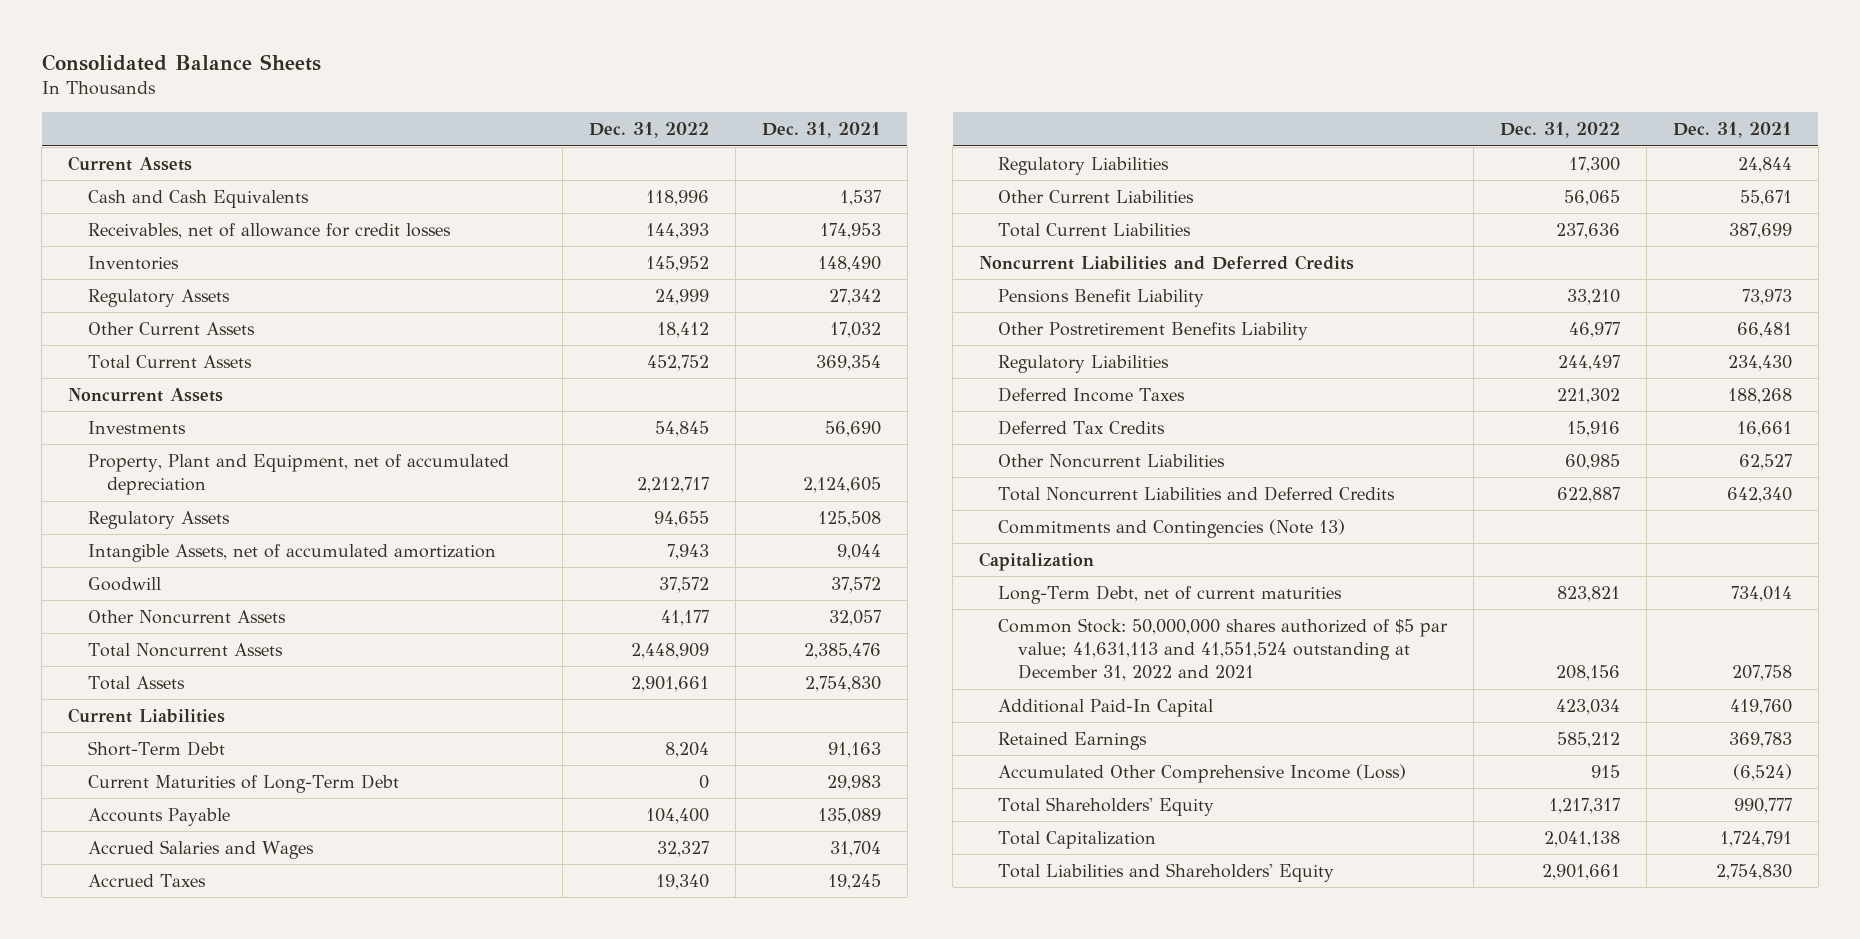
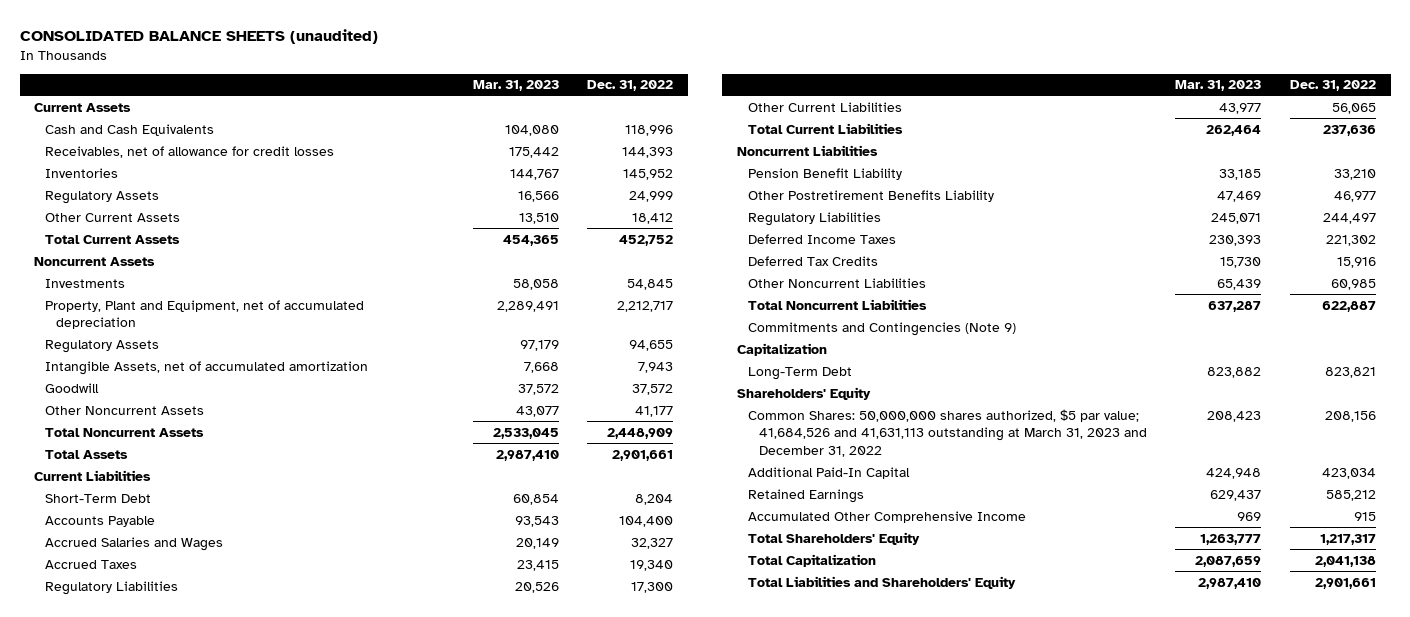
- Consolidated Balance Sheets
+ CONSOLIDATED BALANCE SHEETS (unaudited)
- | Dec. 31, 2022 | Dec. 31, 2021
+ | Mar. 31, 2023 | Dec. 31, 2022
- Current Maturities of Long-Term Debt | 0 | 29,983
- Noncurrent Liabilities and Deferred Credits
- Pensions Benefit Liability | 33,210 | 73,973
+ Noncurrent Liabilities
+ Pension Benefit Liability | 33,185 | 33,210
- Total Noncurrent Liabilities and Deferred Credits | 622,887 | 642,340
- Commitments and Contingencies (Note 13)
+ Total Noncurrent Liabilities | 637,287 | 622,887
+ Commitments and Contingencies (Note 9)
- Long-Term Debt, net of current maturities | 823,821 | 734,014
- Common Stock: 50,000,000 shares authorized of $5 par value; 41,631,113 and 41,551,524 outstanding at December 31, 2022 and 2021 | 208,156 | 207,758
+ Long-Term Debt | 823,882 | 823,821
+ Shareholders' Equity
+ Common Shares: 50,000,000 shares authorized, $5 par value; 41,684,526 and 41,631,113 outstanding at March 31, 2023 and December 31, 2022 | 208,423 | 208,156
- Accumulated Other Comprehensive Income (Loss) | 915 | (6,524)
+ Accumulated Other Comprehensive Income | 969 | 915

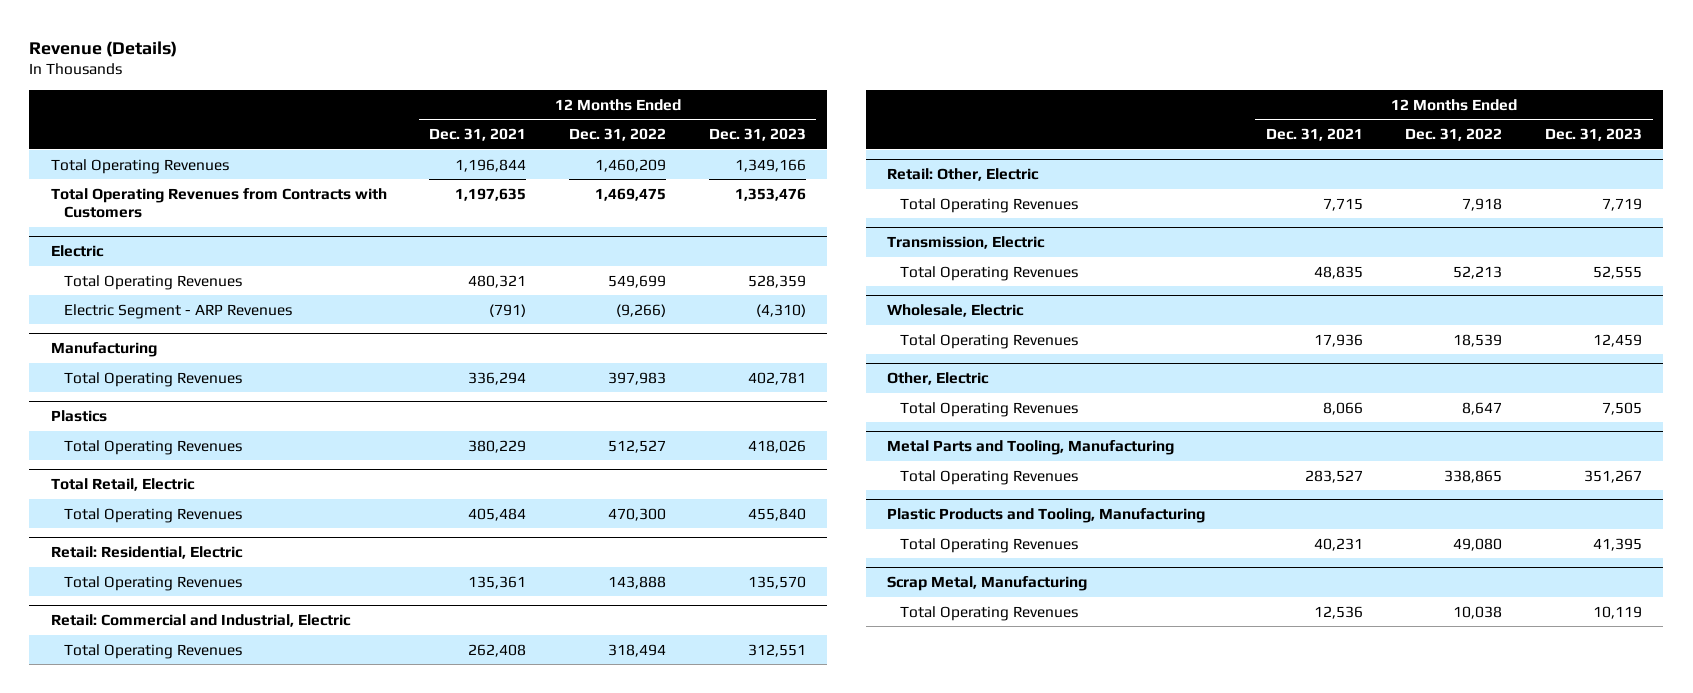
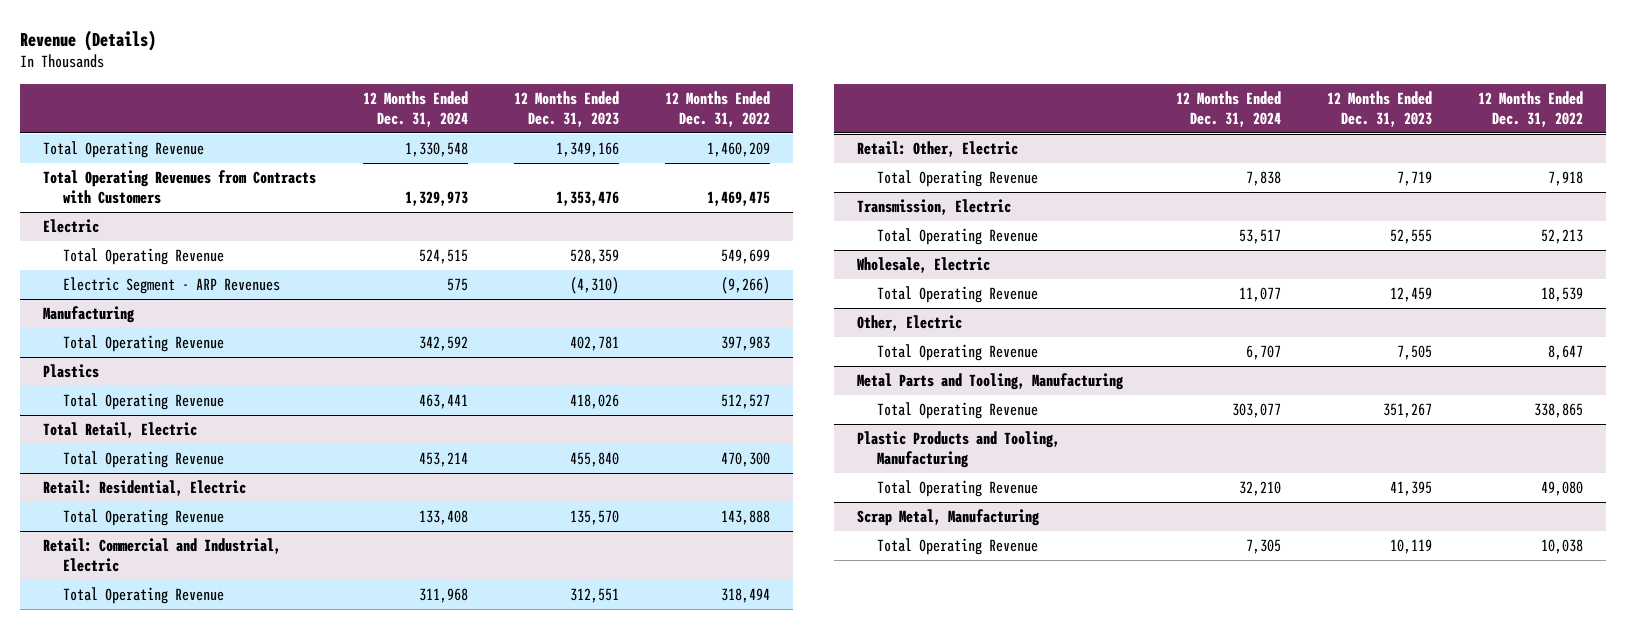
- | 12 Months Ended Dec. 31, 2021 | 12 Months Ended Dec. 31, 2022 | 12 Months Ended Dec. 31, 2023
+ | 12 Months Ended Dec. 31, 2024 | 12 Months Ended Dec. 31, 2023 | 12 Months Ended Dec. 31, 2022
- Total Operating Revenues | 1,196,844 | 1,460,209 | 1,349,166
+ Total Operating Revenue | 1,330,548 | 1,349,166 | 1,460,209
@ Electric
- Total Operating Revenues | 480,321 | 549,699 | 528,359
+ Total Operating Revenue | 524,515 | 528,359 | 549,699
@ Manufacturing
- Total Operating Revenues | 336,294 | 397,983 | 402,781
+ Total Operating Revenue | 342,592 | 402,781 | 397,983
@ Plastics
- Total Operating Revenues | 380,229 | 512,527 | 418,026
+ Total Operating Revenue | 463,441 | 418,026 | 512,527
@ Total Retail, Electric
- Total Operating Revenues | 405,484 | 470,300 | 455,840
+ Total Operating Revenue | 453,214 | 455,840 | 470,300
@ Retail: Residential, Electric
- Total Operating Revenues | 135,361 | 143,888 | 135,570
+ Total Operating Revenue | 133,408 | 135,570 | 143,888
@ Retail: Commercial and Industrial, Electric
- Total Operating Revenues | 262,408 | 318,494 | 312,551
+ Total Operating Revenue | 311,968 | 312,551 | 318,494
@ Retail: Other, Electric
- Total Operating Revenues | 7,715 | 7,918 | 7,719
+ Total Operating Revenue | 7,838 | 7,719 | 7,918
@ Transmission, Electric
- Total Operating Revenues | 48,835 | 52,213 | 52,555
+ Total Operating Revenue | 53,517 | 52,555 | 52,213
@ Wholesale, Electric
- Total Operating Revenues | 17,936 | 18,539 | 12,459
+ Total Operating Revenue | 11,077 | 12,459 | 18,539
@ Other, Electric
- Total Operating Revenues | 8,066 | 8,647 | 7,505
+ Total Operating Revenue | 6,707 | 7,505 | 8,647
@ Metal Parts and Tooling, Manufacturing
- Total Operating Revenues | 283,527 | 338,865 | 351,267
+ Total Operating Revenue | 303,077 | 351,267 | 338,865
@ Plastic Products and Tooling, Manufacturing
- Total Operating Revenues | 40,231 | 49,080 | 41,395
+ Total Operating Revenue | 32,210 | 41,395 | 49,080
@ Scrap Metal, Manufacturing
- Total Operating Revenues | 12,536 | 10,038 | 10,119
+ Total Operating Revenue | 7,305 | 10,119 | 10,038

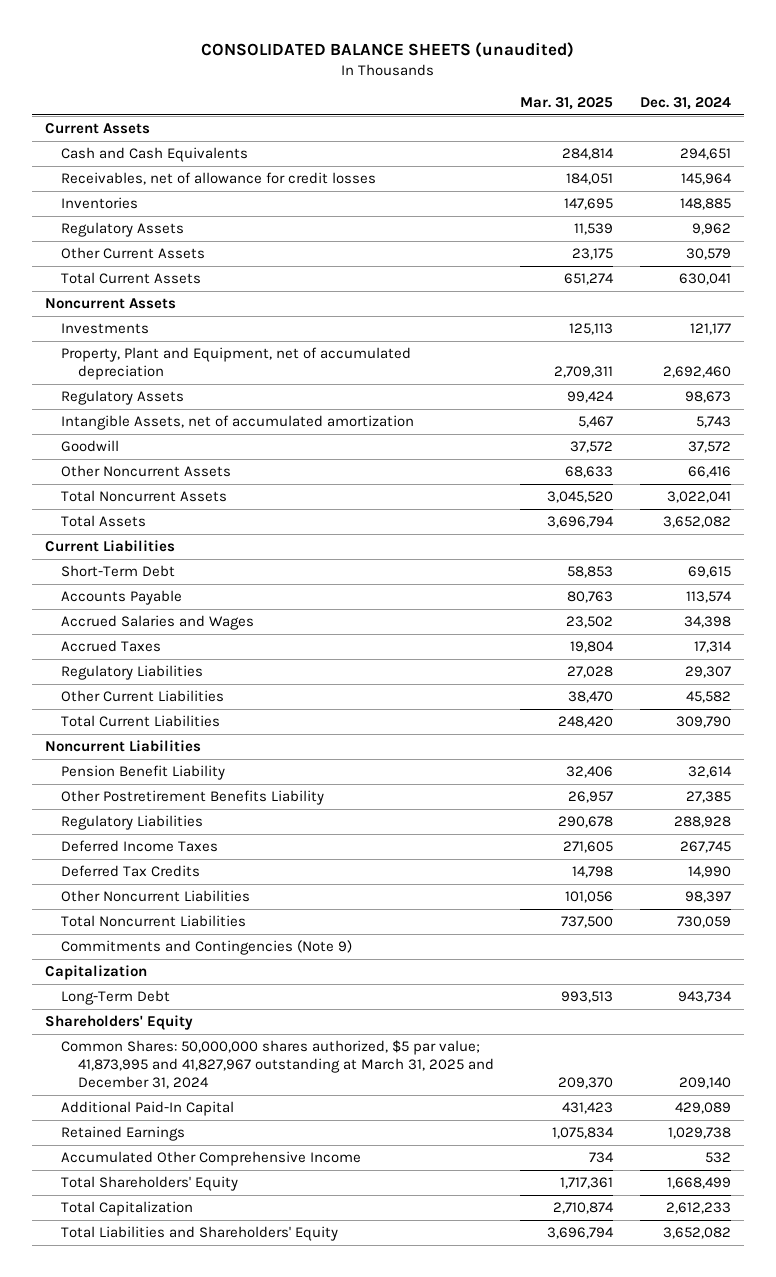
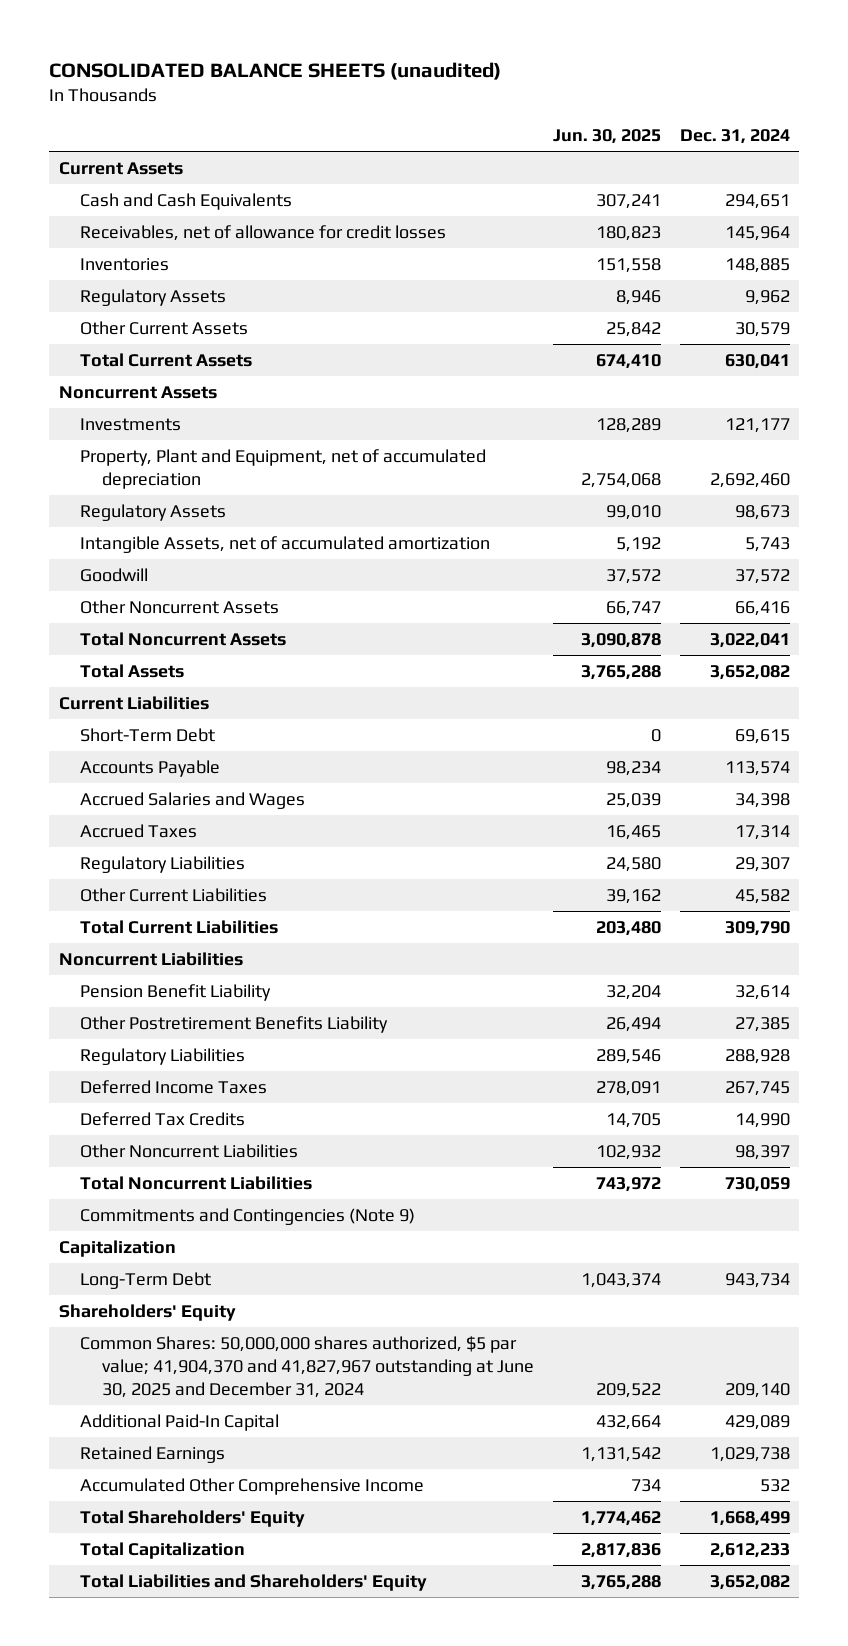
- | Mar. 31, 2025 | Dec. 31, 2024
+ | Jun. 30, 2025 | Dec. 31, 2024
- Common Shares: 50,000,000 shares authorized, $5 par value; 41,873,995 and 41,827,967 outstanding at March 31, 2025 and December 31, 2024 | 209,370 | 209,140
+ Common Shares: 50,000,000 shares authorized, $5 par value; 41,904,370 and 41,827,967 outstanding at June 30, 2025 and December 31, 2024 | 209,522 | 209,140

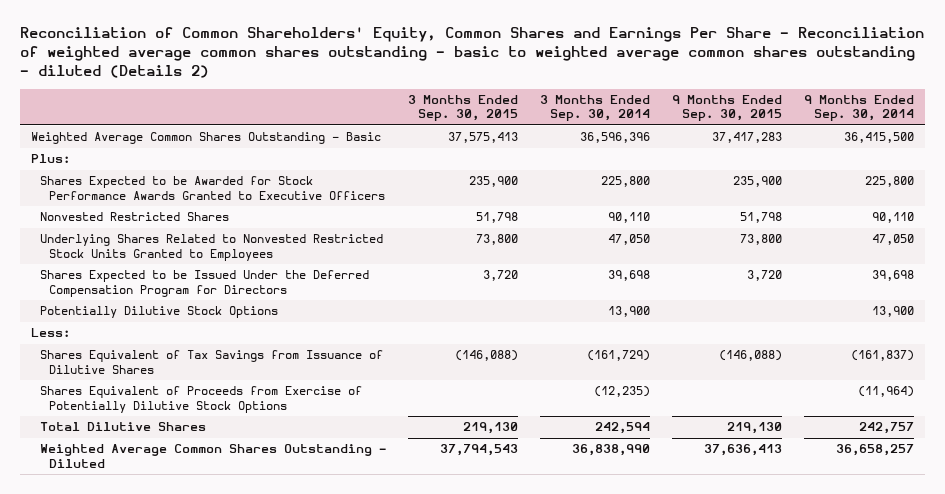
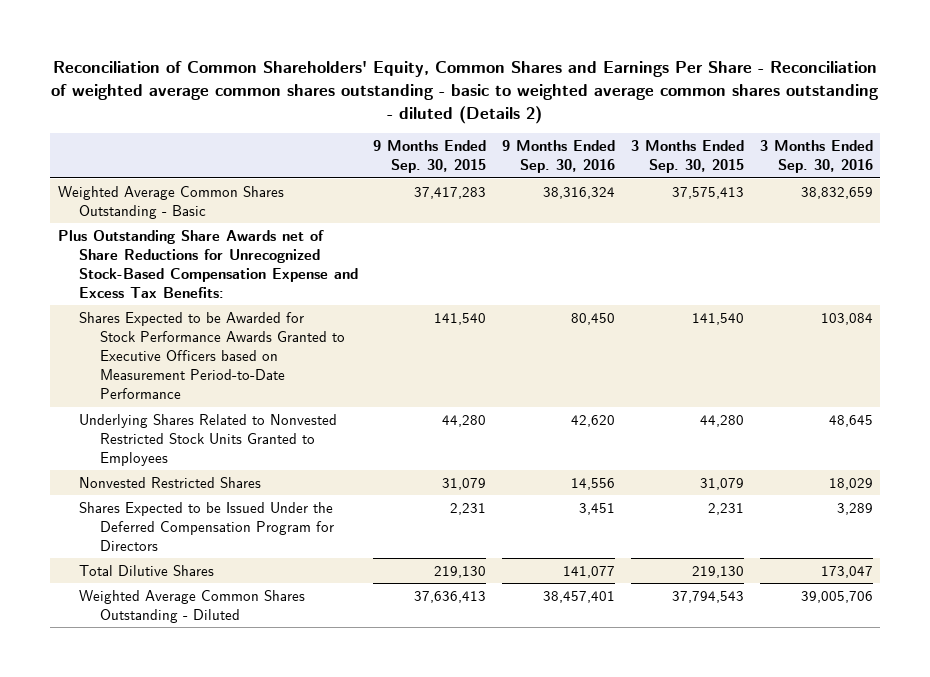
- | 3 Months Ended Sep. 30, 2015 | 3 Months Ended Sep. 30, 2014 | 9 Months Ended Sep. 30, 2015 | 9 Months Ended Sep. 30, 2014
+ | 9 Months Ended Sep. 30, 2015 | 9 Months Ended Sep. 30, 2016 | 3 Months Ended Sep. 30, 2015 | 3 Months Ended Sep. 30, 2016
- Plus:
- Shares Expected to be Awarded for Stock Performance Awards Granted to Executive Officers | 235,900 | 225,800 | 235,900 | 225,800
- Nonvested Restricted Shares | 51,798 | 90,110 | 51,798 | 90,110
- Underlying Shares Related to Nonvested Restricted Stock Units Granted to Employees | 73,800 | 47,050 | 73,800 | 47,050
- Shares Expected to be Issued Under the Deferred Compensation Program for Directors | 3,720 | 39,698 | 3,720 | 39,698
- Potentially Dilutive Stock Options | | 13,900 | | 13,900
- Less:
- Shares Equivalent of Tax Savings from Issuance of Dilutive Shares | (146,088) | (161,729) | (146,088) | (161,837)
- Shares Equivalent of Proceeds from Exercise of Potentially Dilutive Stock Options | | (12,235) | | (11,964)
+ Plus Outstanding Share Awards net of Share Reductions for Unrecognized Stock-Based Compensation Expense and Excess Tax Benefits:
+ Shares Expected to be Awarded for Stock Performance Awards Granted to Executive Officers based on Measurement Period-to-Date Performance | 141,540 | 80,450 | 141,540 | 103,084
+ Underlying Shares Related to Nonvested Restricted Stock Units Granted to Employees | 44,280 | 42,620 | 44,280 | 48,645
+ Nonvested Restricted Shares | 31,079 | 14,556 | 31,079 | 18,029
+ Shares Expected to be Issued Under the Deferred Compensation Program for Directors | 2,231 | 3,451 | 2,231 | 3,289

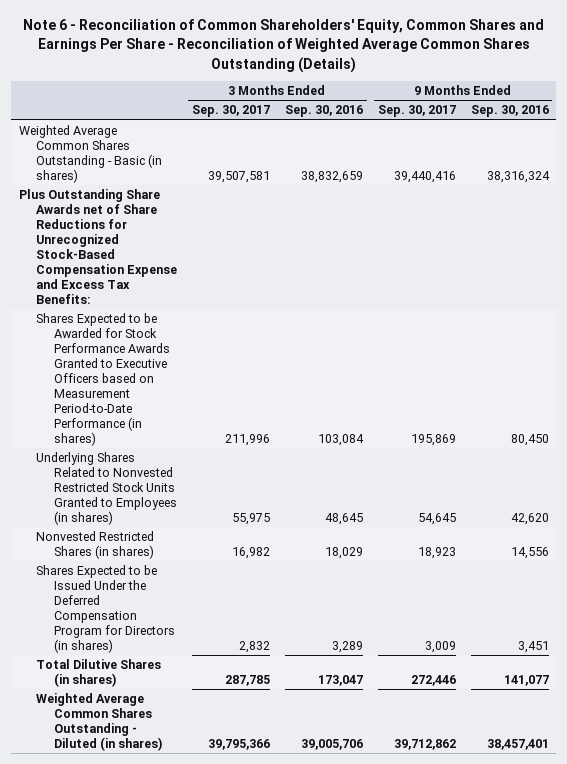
- Reconciliation of Common Shareholders' Equity, Common Shares and Earnings Per Share - Reconciliation of weighted average common shares outstanding - basic to weighted average common shares outstanding - diluted (Details 2)
+ Note 6 - Reconciliation of Common Shareholders' Equity, Common Shares and Earnings Per Share - Reconciliation of Weighted Average Common Shares Outstanding (Details)
- | 9 Months Ended Sep. 30, 2015 | 9 Months Ended Sep. 30, 2016 | 3 Months Ended Sep. 30, 2015 | 3 Months Ended Sep. 30, 2016
+ | 3 Months Ended Sep. 30, 2017 | 3 Months Ended Sep. 30, 2016 | 9 Months Ended Sep. 30, 2017 | 9 Months Ended Sep. 30, 2016
- Weighted Average Common Shares Outstanding - Basic | 37,417,283 | 38,316,324 | 37,575,413 | 38,832,659
+ Weighted Average Common Shares Outstanding - Basic (in shares) | 39,507,581 | 38,832,659 | 39,440,416 | 38,316,324
- Shares Expected to be Awarded for Stock Performance Awards Granted to Executive Officers based on Measurement Period-to-Date Performance | 141,540 | 80,450 | 141,540 | 103,084
- Underlying Shares Related to Nonvested Restricted Stock Units Granted to Employees | 44,280 | 42,620 | 44,280 | 48,645
- Nonvested Restricted Shares | 31,079 | 14,556 | 31,079 | 18,029
- Shares Expected to be Issued Under the Deferred Compensation Program for Directors | 2,231 | 3,451 | 2,231 | 3,289
- Total Dilutive Shares | 219,130 | 141,077 | 219,130 | 173,047
- Weighted Average Common Shares Outstanding - Diluted | 37,636,413 | 38,457,401 | 37,794,543 | 39,005,706
+ Shares Expected to be Awarded for Stock Performance Awards Granted to Executive Officers based on Measurement Period-to-Date Performance (in shares) | 211,996 | 103,084 | 195,869 | 80,450
+ Underlying Shares Related to Nonvested Restricted Stock Units Granted to Employees (in shares) | 55,975 | 48,645 | 54,645 | 42,620
+ Nonvested Restricted Shares (in shares) | 16,982 | 18,029 | 18,923 | 14,556
+ Shares Expected to be Issued Under the Deferred Compensation Program for Directors (in shares) | 2,832 | 3,289 | 3,009 | 3,451
+ Total Dilutive Shares (in shares) | 287,785 | 173,047 | 272,446 | 141,077
+ Weighted Average Common Shares Outstanding - Diluted (in shares) | 39,795,366 | 39,005,706 | 39,712,862 | 38,457,401

